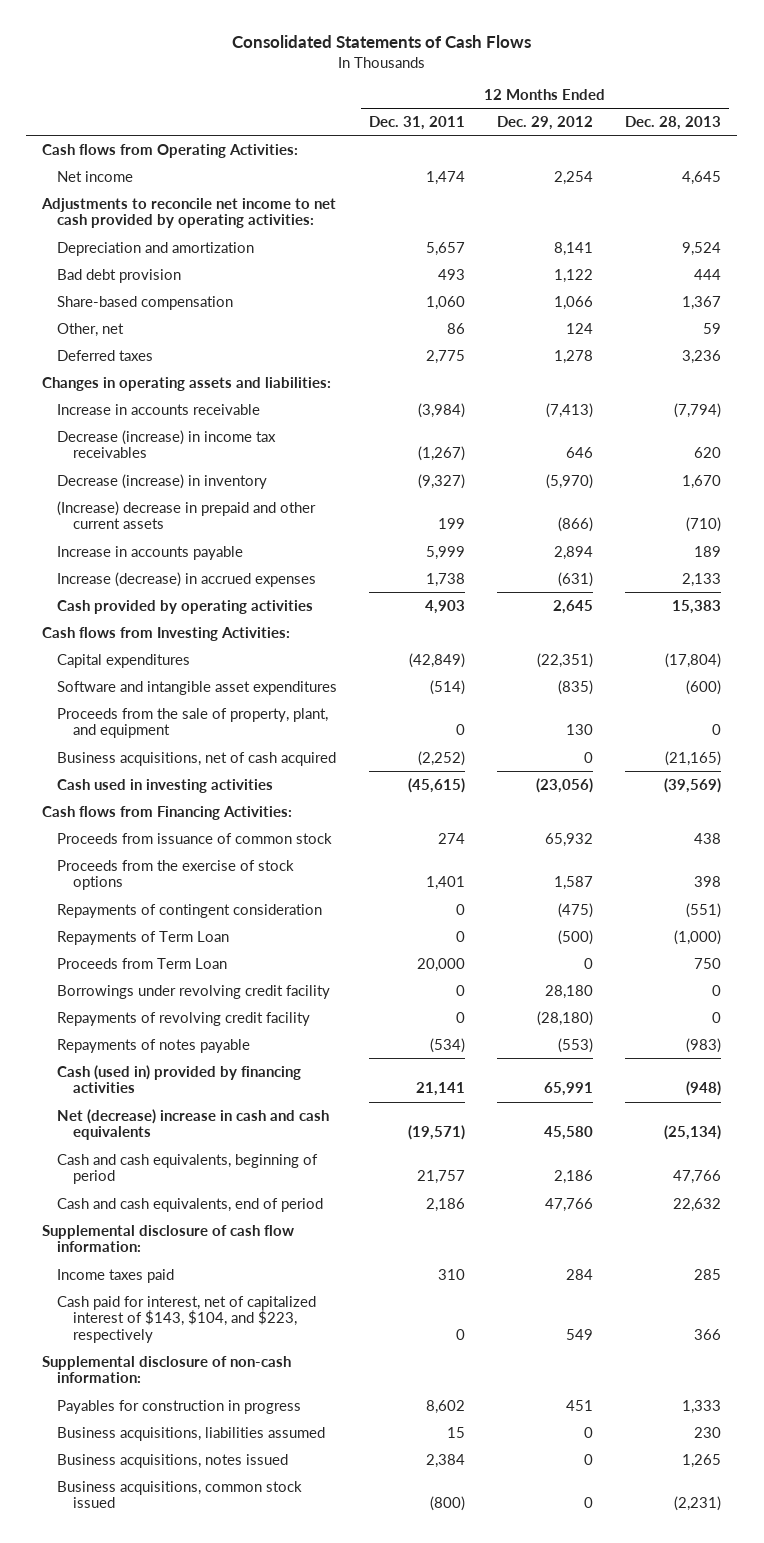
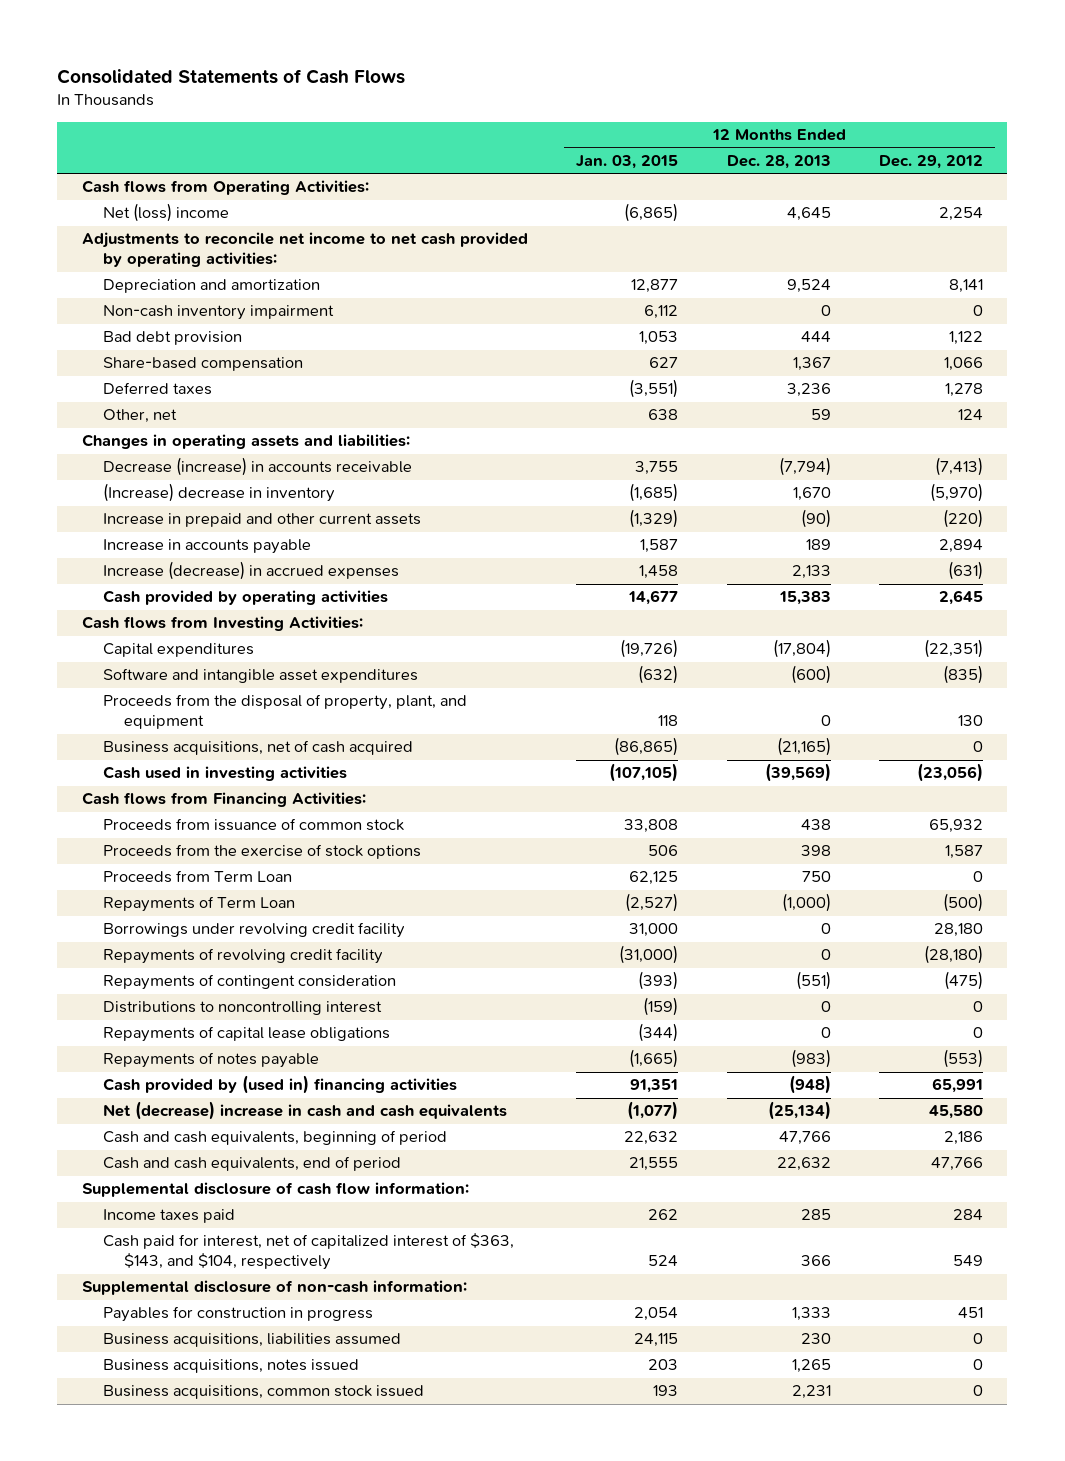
- | 12 Months Ended Dec. 31, 2011 | 12 Months Ended Dec. 29, 2012 | 12 Months Ended Dec. 28, 2013
+ | 12 Months Ended Jan. 03, 2015 | 12 Months Ended Dec. 28, 2013 | 12 Months Ended Dec. 29, 2012
- Net income | 1,474 | 2,254 | 4,645
+ Net (loss) income | (6,865) | 4,645 | 2,254
+ Non-cash inventory impairment | 6,112 | 0 | 0
moved down: Other, net | 638 | 59 | 124
- Increase in accounts receivable | (3,984) | (7,413) | (7,794)
- Decrease (increase) in income tax receivables | (1,267) | 646 | 620
- Decrease (increase) in inventory | (9,327) | (5,970) | 1,670
- (Increase) decrease in prepaid and other current assets | 199 | (866) | (710)
+ Decrease (increase) in accounts receivable | 3,755 | (7,794) | (7,413)
+ (Increase) decrease in inventory | (1,685) | 1,670 | (5,970)
+ Increase in prepaid and other current assets | (1,329) | (90) | (220)
- Proceeds from the sale of property, plant, and equipment | 0 | 130 | 0
+ Proceeds from the disposal of property, plant, and equipment | 118 | 0 | 130
moved down: Repayments of Term Loan | (2,527) | (1,000) | (500)
moved down: Repayments of contingent consideration | (393) | (551) | (475)
+ Distributions to noncontrolling interest | (159) | 0 | 0
+ Repayments of capital lease obligations | (344) | 0 | 0
- Cash (used in) provided by financing activities | 21,141 | 65,991 | (948)
+ Cash provided by (used in) financing activities | 91,351 | (948) | 65,991
- Cash paid for interest, net of capitalized interest of $143, $104, and $223, respectively | 0 | 549 | 366
+ Cash paid for interest, net of capitalized interest of $363, $143, and $104, respectively | 524 | 366 | 549
- Business acquisitions, common stock issued | (800) | 0 | (2,231)
+ Business acquisitions, common stock issued | 193 | 2,231 | 0

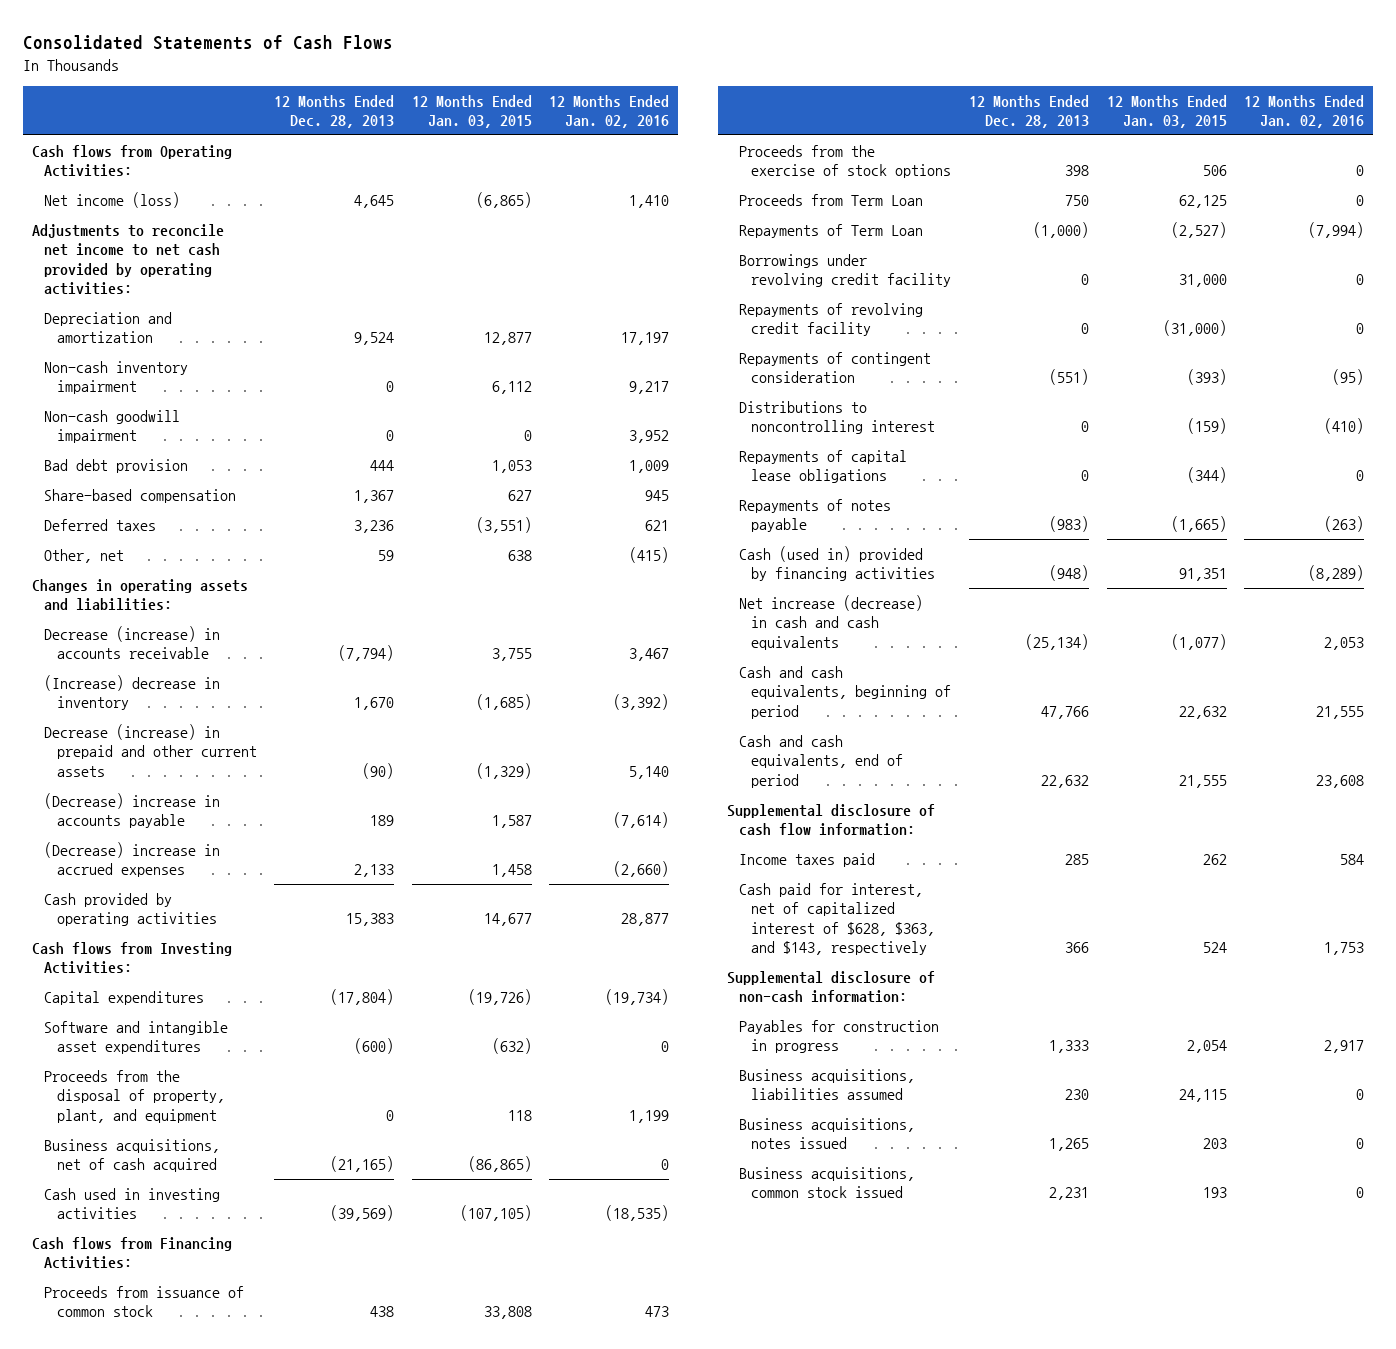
- | 12 Months Ended Jan. 03, 2015 | 12 Months Ended Dec. 28, 2013 | 12 Months Ended Dec. 29, 2012
+ | 12 Months Ended Dec. 28, 2013 | 12 Months Ended Jan. 03, 2015 | 12 Months Ended Jan. 02, 2016
- Net (loss) income | (6,865) | 4,645 | 2,254
+ Net income (loss) | 4,645 | (6,865) | 1,410
+ Non-cash goodwill impairment | 0 | 0 | 3,952
- Increase in prepaid and other current assets | (1,329) | (90) | (220)
- Increase in accounts payable | 1,587 | 189 | 2,894
- Increase (decrease) in accrued expenses | 1,458 | 2,133 | (631)
+ Decrease (increase) in prepaid and other current assets | (90) | (1,329) | 5,140
+ (Decrease) increase in accounts payable | 189 | 1,587 | (7,614)
+ (Decrease) increase in accrued expenses | 2,133 | 1,458 | (2,660)
- Cash provided by (used in) financing activities | 91,351 | (948) | 65,991
- Net (decrease) increase in cash and cash equivalents | (1,077) | (25,134) | 45,580
+ Cash (used in) provided by financing activities | (948) | 91,351 | (8,289)
+ Net increase (decrease) in cash and cash equivalents | (25,134) | (1,077) | 2,053
- Cash paid for interest, net of capitalized interest of $363, $143, and $104, respectively | 524 | 366 | 549
+ Cash paid for interest, net of capitalized interest of $628, $363, and $143, respectively | 366 | 524 | 1,753

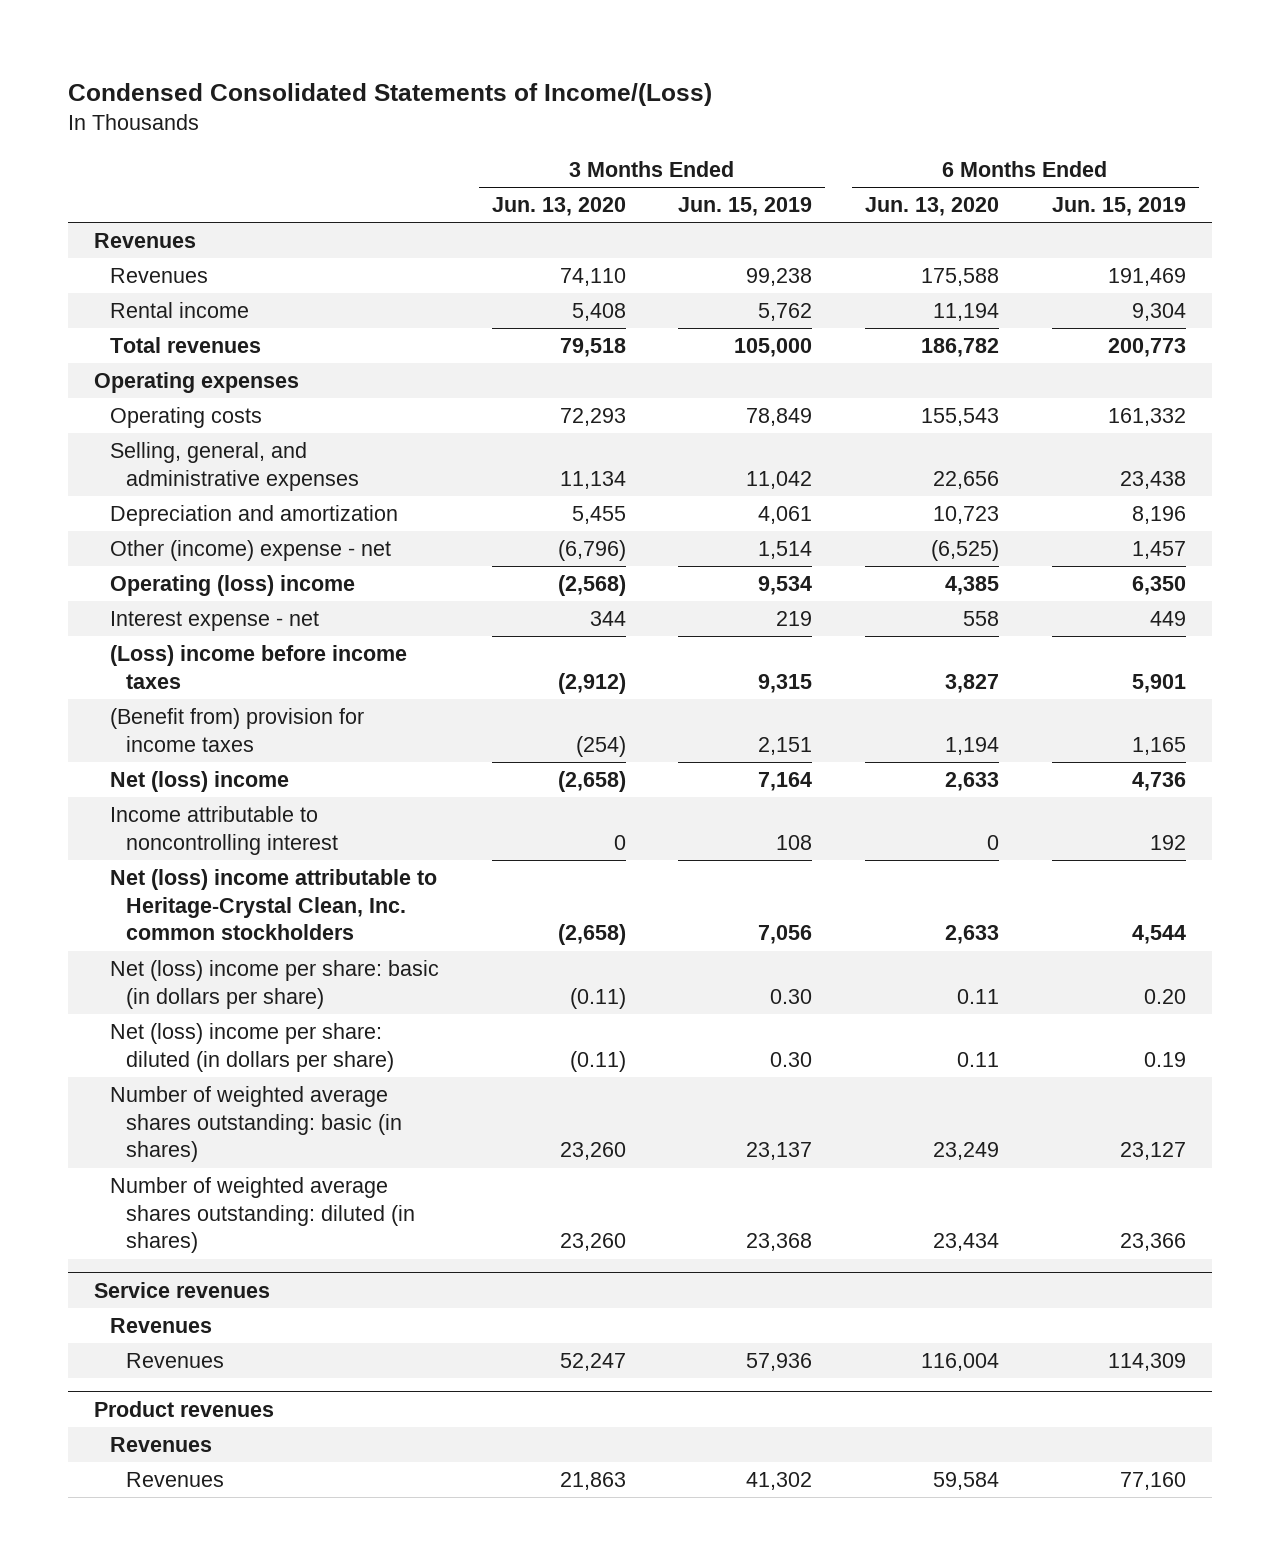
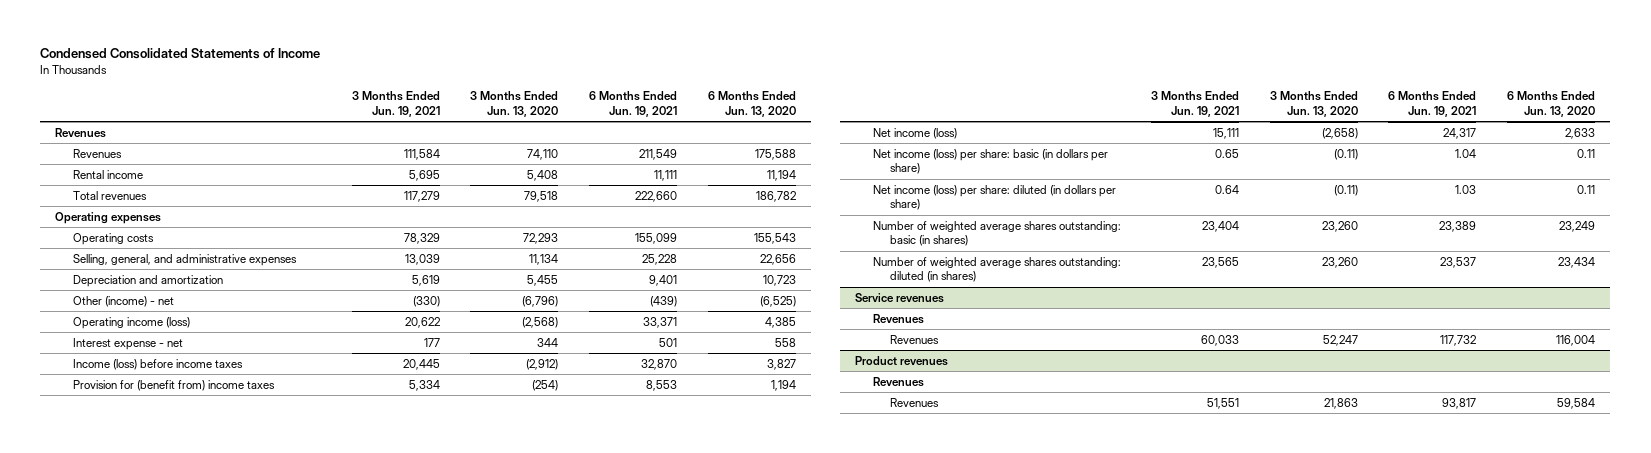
- Condensed Consolidated Statements of Income/(Loss)
+ Condensed Consolidated Statements of Income
- | 3 Months Ended Jun. 13, 2020 | 3 Months Ended Jun. 15, 2019 | 6 Months Ended Jun. 13, 2020 | 6 Months Ended Jun. 15, 2019
+ | 3 Months Ended Jun. 19, 2021 | 3 Months Ended Jun. 13, 2020 | 6 Months Ended Jun. 19, 2021 | 6 Months Ended Jun. 13, 2020
- Other (income) expense - net | (6,796) | 1,514 | (6,525) | 1,457
- Operating (loss) income | (2,568) | 9,534 | 4,385 | 6,350
+ Other (income) - net | (330) | (6,796) | (439) | (6,525)
+ Operating income (loss) | 20,622 | (2,568) | 33,371 | 4,385
- (Loss) income before income taxes | (2,912) | 9,315 | 3,827 | 5,901
- (Benefit from) provision for income taxes | (254) | 2,151 | 1,194 | 1,165
- Net (loss) income | (2,658) | 7,164 | 2,633 | 4,736
- Income attributable to noncontrolling interest | 0 | 108 | 0 | 192
- Net (loss) income attributable to Heritage-Crystal Clean, Inc. common stockholders | (2,658) | 7,056 | 2,633 | 4,544
- Net (loss) income per share: basic (in dollars per share) | (0.11) | 0.30 | 0.11 | 0.20
- Net (loss) income per share: diluted (in dollars per share) | (0.11) | 0.30 | 0.11 | 0.19
+ Income (loss) before income taxes | 20,445 | (2,912) | 32,870 | 3,827
+ Provision for (benefit from) income taxes | 5,334 | (254) | 8,553 | 1,194
+ Net income (loss) | 15,111 | (2,658) | 24,317 | 2,633
+ Net income (loss) per share: basic (in dollars per share) | 0.65 | (0.11) | 1.04 | 0.11
+ Net income (loss) per share: diluted (in dollars per share) | 0.64 | (0.11) | 1.03 | 0.11

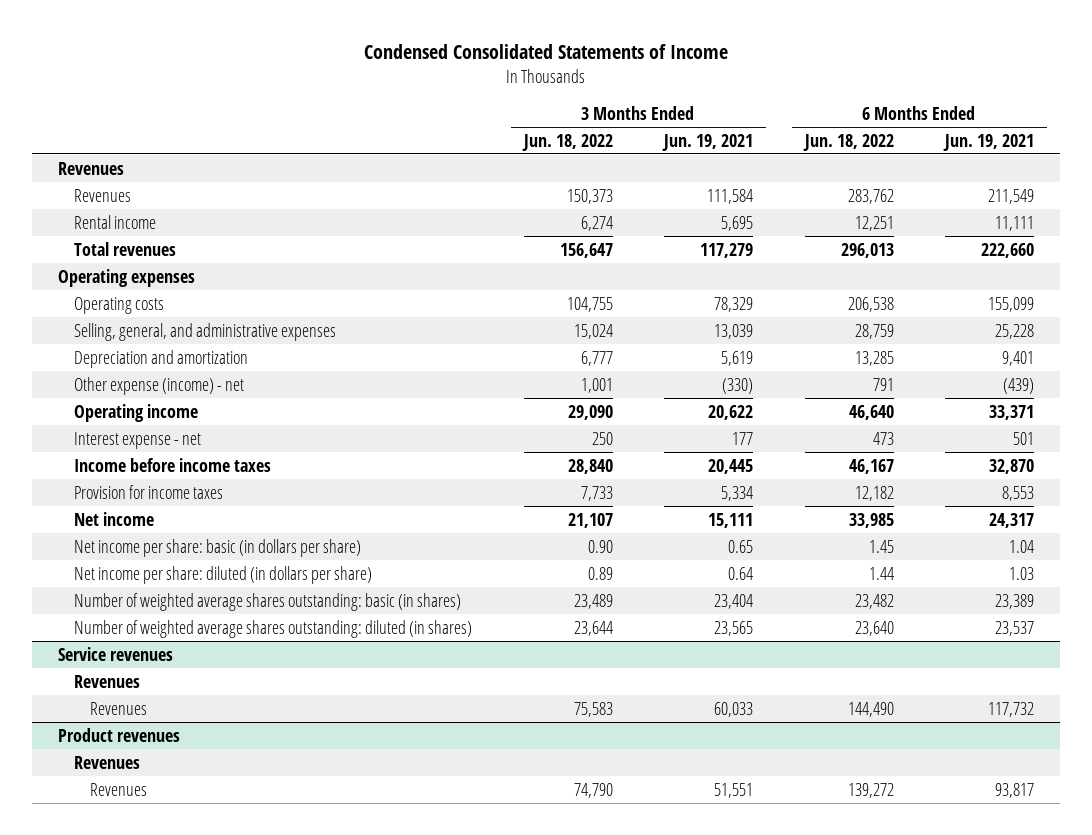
- | 3 Months Ended Jun. 19, 2021 | 3 Months Ended Jun. 13, 2020 | 6 Months Ended Jun. 19, 2021 | 6 Months Ended Jun. 13, 2020
+ | 3 Months Ended Jun. 18, 2022 | 3 Months Ended Jun. 19, 2021 | 6 Months Ended Jun. 18, 2022 | 6 Months Ended Jun. 19, 2021
- Other (income) - net | (330) | (6,796) | (439) | (6,525)
- Operating income (loss) | 20,622 | (2,568) | 33,371 | 4,385
+ Other expense (income) - net | 1,001 | (330) | 791 | (439)
+ Operating income | 29,090 | 20,622 | 46,640 | 33,371
- Income (loss) before income taxes | 20,445 | (2,912) | 32,870 | 3,827
- Provision for (benefit from) income taxes | 5,334 | (254) | 8,553 | 1,194
- Net income (loss) | 15,111 | (2,658) | 24,317 | 2,633
- Net income (loss) per share: basic (in dollars per share) | 0.65 | (0.11) | 1.04 | 0.11
- Net income (loss) per share: diluted (in dollars per share) | 0.64 | (0.11) | 1.03 | 0.11
+ Income before income taxes | 28,840 | 20,445 | 46,167 | 32,870
+ Provision for income taxes | 7,733 | 5,334 | 12,182 | 8,553
+ Net income | 21,107 | 15,111 | 33,985 | 24,317
+ Net income per share: basic (in dollars per share) | 0.90 | 0.65 | 1.45 | 1.04
+ Net income per share: diluted (in dollars per share) | 0.89 | 0.64 | 1.44 | 1.03

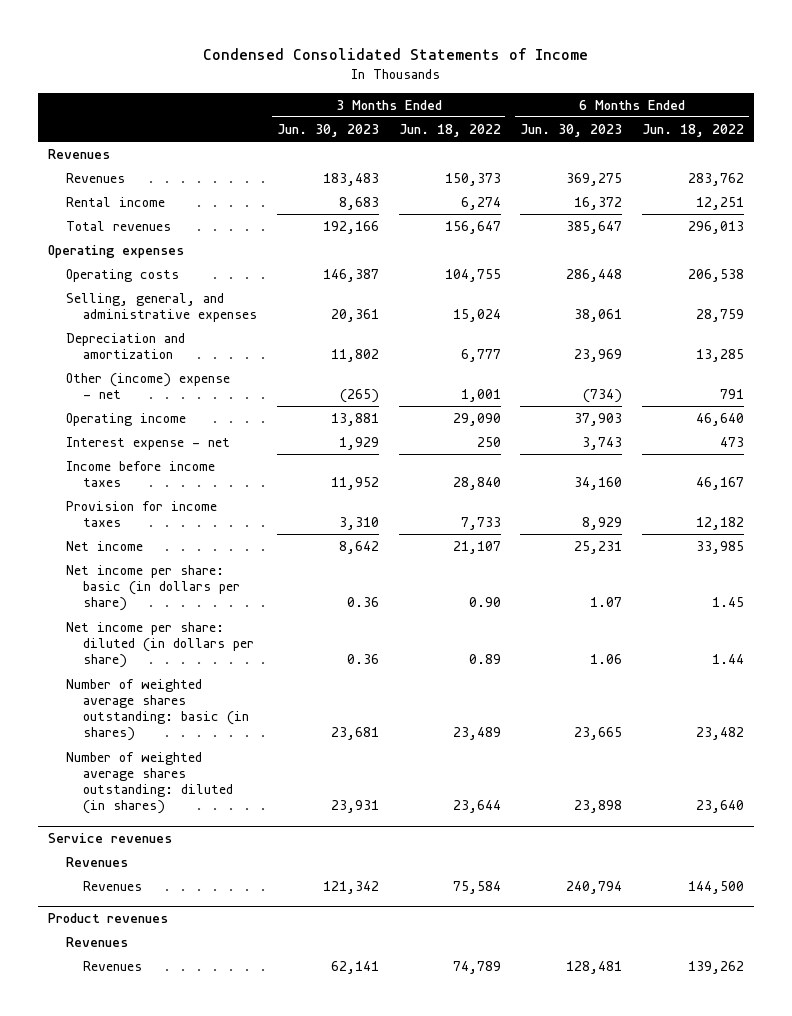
- | 3 Months Ended Jun. 18, 2022 | 3 Months Ended Jun. 19, 2021 | 6 Months Ended Jun. 18, 2022 | 6 Months Ended Jun. 19, 2021
+ | 3 Months Ended Jun. 30, 2023 | 3 Months Ended Jun. 18, 2022 | 6 Months Ended Jun. 30, 2023 | 6 Months Ended Jun. 18, 2022
- Other expense (income) - net | 1,001 | (330) | 791 | (439)
+ Other (income) expense - net | (265) | 1,001 | (734) | 791
@ Service revenues
- Revenues | 75,583 | 60,033 | 144,490 | 117,732
+ Revenues | 121,342 | 75,584 | 240,794 | 144,500
@ Product revenues
- Revenues | 74,790 | 51,551 | 139,272 | 93,817
+ Revenues | 62,141 | 74,789 | 128,481 | 139,262

